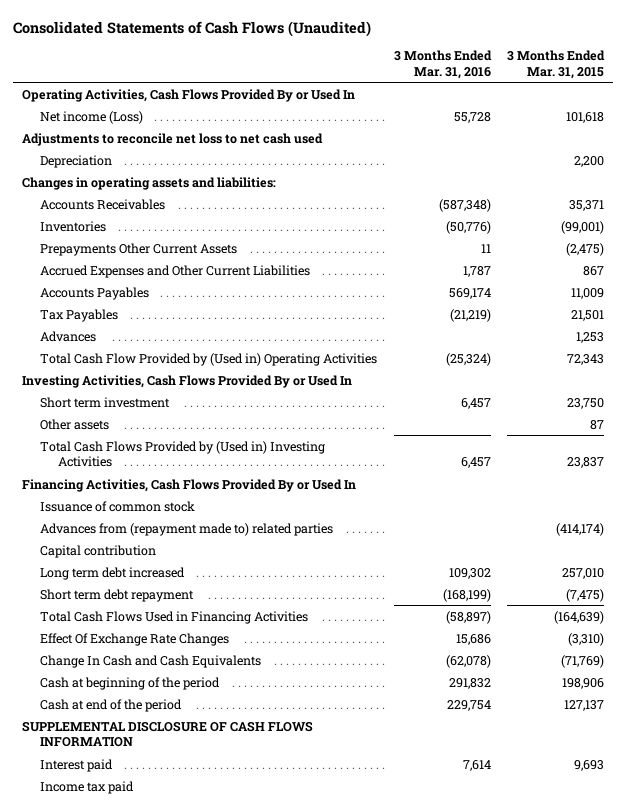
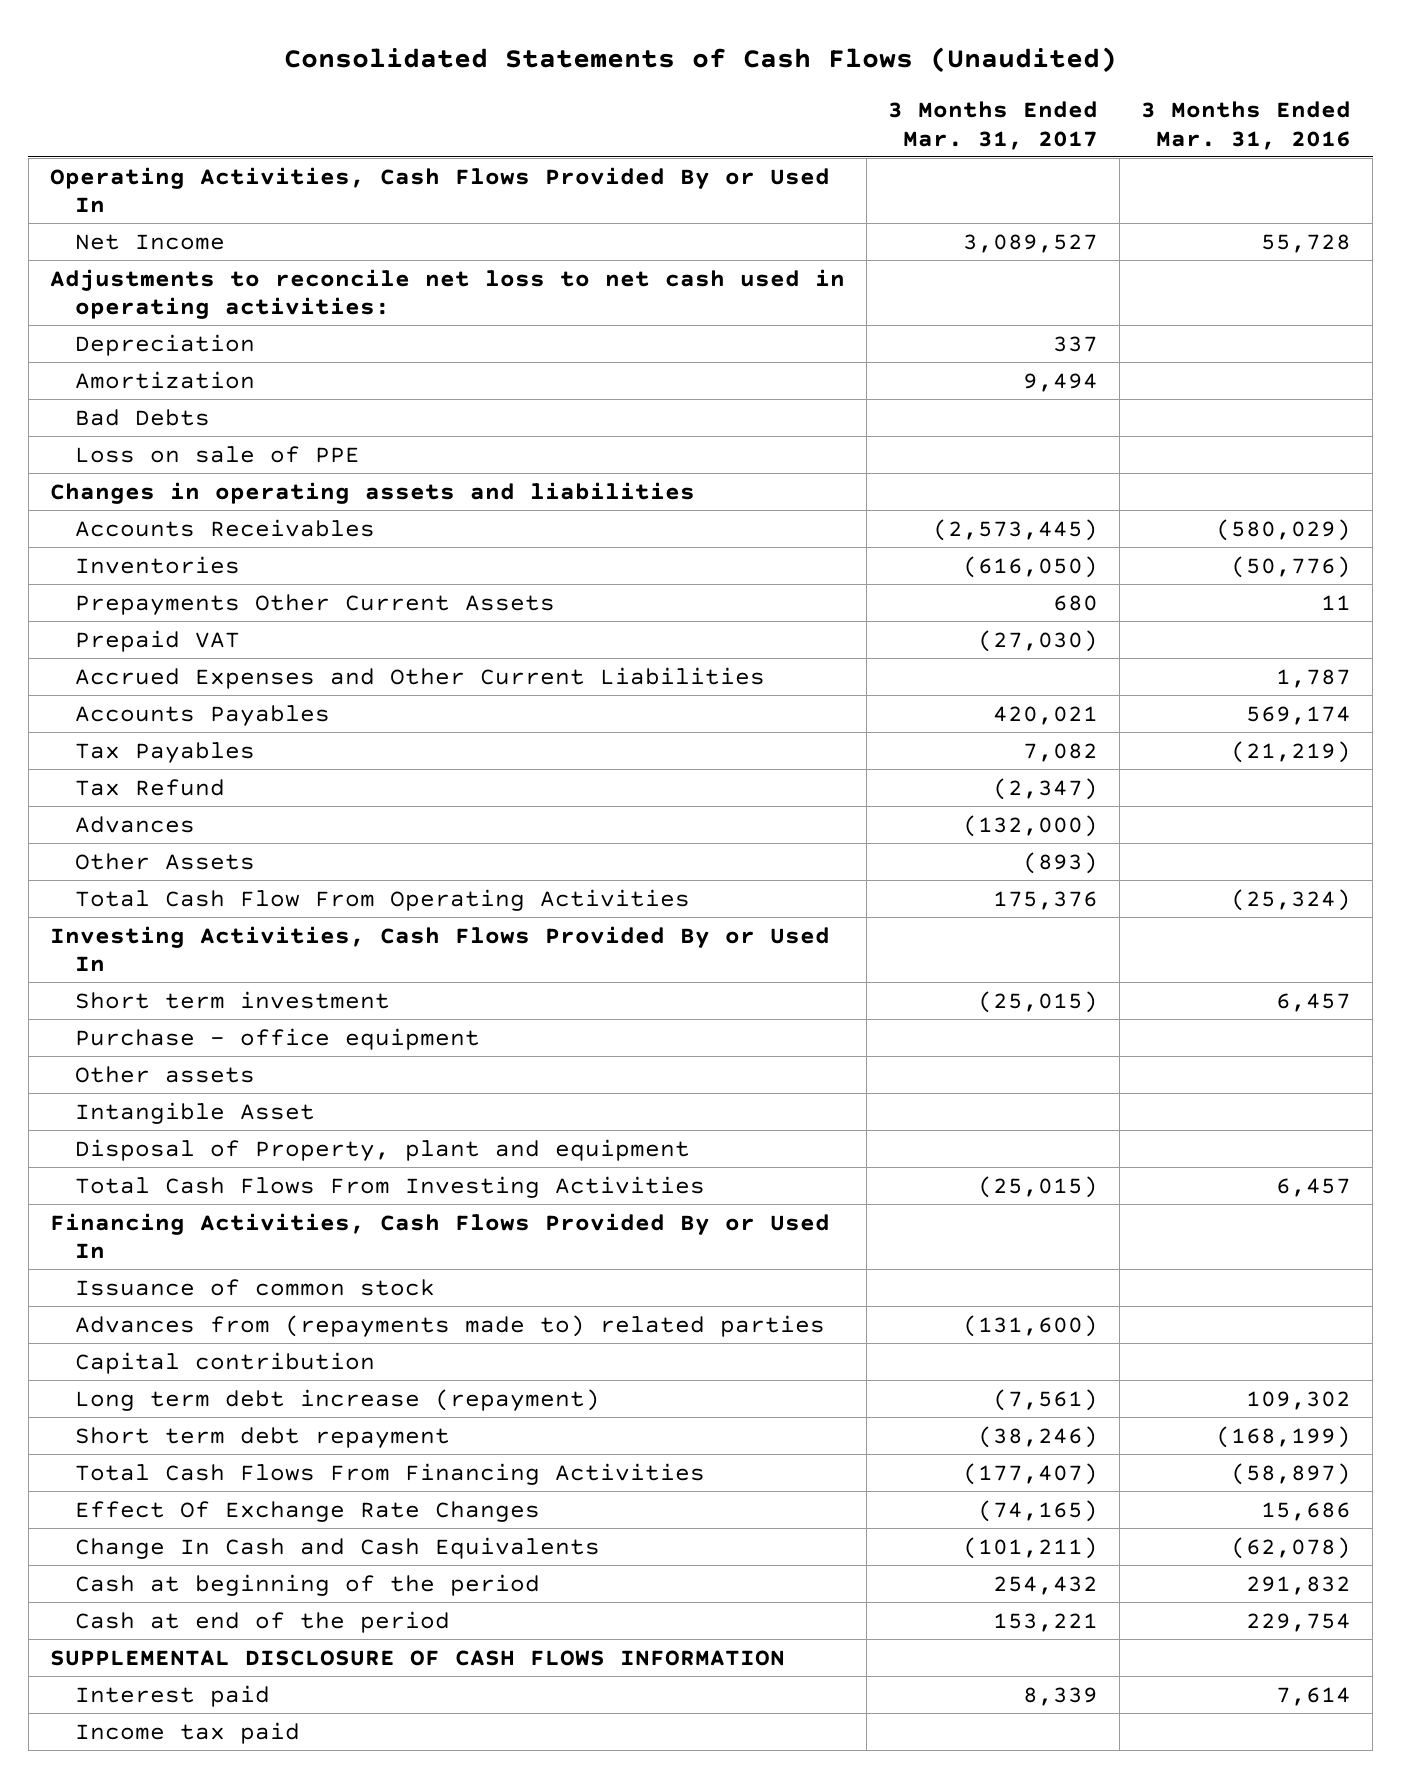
- | 3 Months Ended Mar. 31, 2016 | 3 Months Ended Mar. 31, 2015
+ | 3 Months Ended Mar. 31, 2017 | 3 Months Ended Mar. 31, 2016
- Net income (Loss) | 55,728 | 101,618
- Adjustments to reconcile net loss to net cash used
+ Net Income | 3,089,527 | 55,728
+ Adjustments to reconcile net loss to net cash used in operating activities:
- Changes in operating assets and liabilities:
- Accounts Receivables | (587,348) | 35,371
+ Amortization | 9,494 |
+ Bad Debts
+ Loss on sale of PPE
+ Changes in operating assets and liabilities
+ Accounts Receivables | (2,573,445) | (580,029)
+ Prepaid VAT | (27,030) |
+ Tax Refund | (2,347) |
- Total Cash Flow Provided by (Used in) Operating Activities | (25,324) | 72,343
+ Other Assets | (893) |
+ Total Cash Flow From Operating Activities | 175,376 | (25,324)
+ Purchase - office equipment
- Total Cash Flows Provided by (Used in) Investing Activities | 6,457 | 23,837
+ Intangible Asset
+ Disposal of Property, plant and equipment
+ Total Cash Flows From Investing Activities | (25,015) | 6,457
- Advances from (repayment made to) related parties | | (414,174)
+ Advances from (repayments made to) related parties | (131,600) |
- Long term debt increased | 109,302 | 257,010
+ Long term debt increase (repayment) | (7,561) | 109,302
- Total Cash Flows Used in Financing Activities | (58,897) | (164,639)
+ Total Cash Flows From Financing Activities | (177,407) | (58,897)

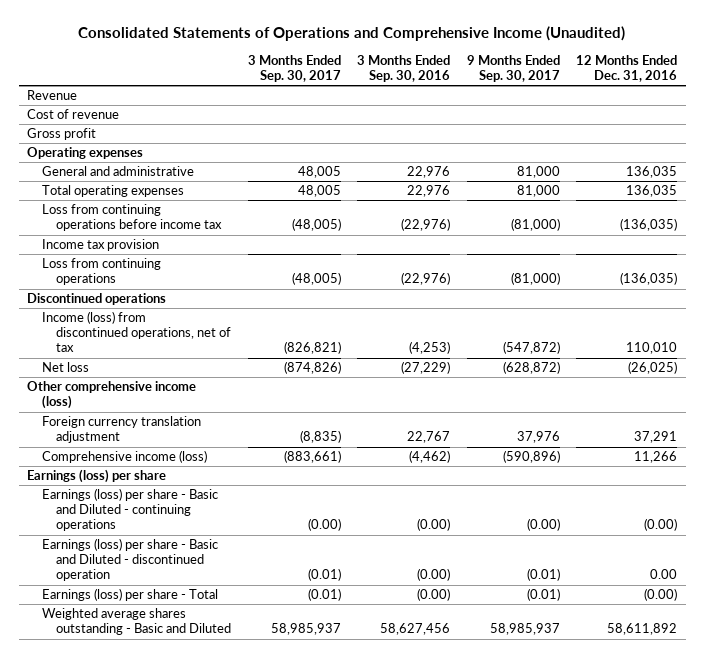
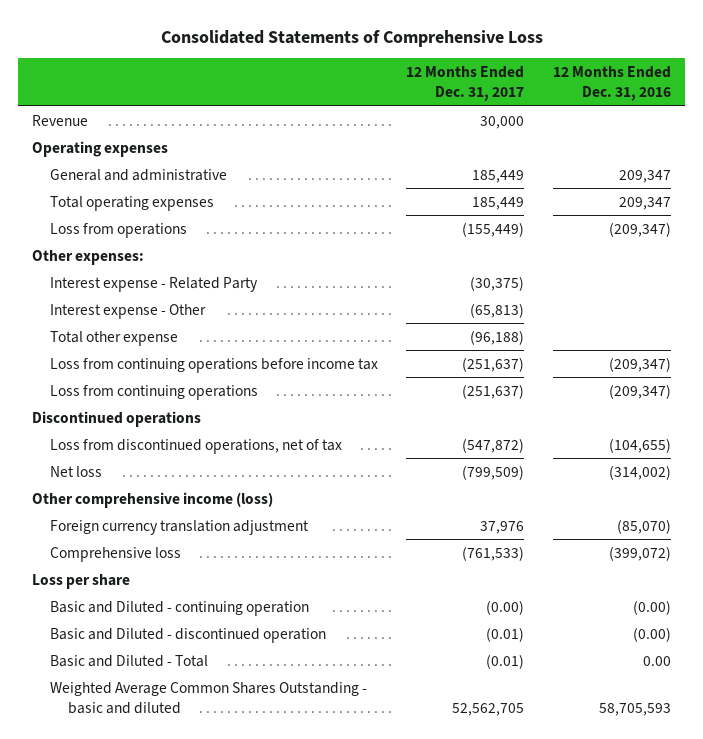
- Consolidated Statements of Operations and Comprehensive Income (Unaudited)
+ Consolidated Statements of Comprehensive Loss
- | 3 Months Ended Sep. 30, 2017 | 3 Months Ended Sep. 30, 2016 | 9 Months Ended Sep. 30, 2017 | 12 Months Ended Dec. 31, 2016
+ | 12 Months Ended Dec. 31, 2017 | 12 Months Ended Dec. 31, 2016
- Cost of revenue
- Gross profit
- General and administrative | 48,005 | 22,976 | 81,000 | 136,035
- Total operating expenses | 48,005 | 22,976 | 81,000 | 136,035
- Loss from continuing operations before income tax | (48,005) | (22,976) | (81,000) | (136,035)
- Income tax provision
- Loss from continuing operations | (48,005) | (22,976) | (81,000) | (136,035)
+ General and administrative | 185,449 | 209,347
+ Total operating expenses | 185,449 | 209,347
+ Loss from operations | (155,449) | (209,347)
+ Other expenses:
+ Interest expense - Related Party | (30,375) |
+ Interest expense - Other | (65,813) |
+ Total other expense | (96,188) |
+ Loss from continuing operations before income tax | (251,637) | (209,347)
+ Loss from continuing operations | (251,637) | (209,347)
- Income (loss) from discontinued operations, net of tax | (826,821) | (4,253) | (547,872) | 110,010
- Net loss | (874,826) | (27,229) | (628,872) | (26,025)
+ Loss from discontinued operations, net of tax | (547,872) | (104,655)
+ Net loss | (799,509) | (314,002)
- Foreign currency translation adjustment | (8,835) | 22,767 | 37,976 | 37,291
- Comprehensive income (loss) | (883,661) | (4,462) | (590,896) | 11,266
- Earnings (loss) per share
- Earnings (loss) per share - Basic and Diluted - continuing operations | (0.00) | (0.00) | (0.00) | (0.00)
- Earnings (loss) per share - Basic and Diluted - discontinued operation | (0.01) | (0.00) | (0.01) | 0.00
- Earnings (loss) per share - Total | (0.01) | (0.00) | (0.01) | (0.00)
- Weighted average shares outstanding - Basic and Diluted | 58,985,937 | 58,627,456 | 58,985,937 | 58,611,892
+ Foreign currency translation adjustment | 37,976 | (85,070)
+ Comprehensive loss | (761,533) | (399,072)
+ Loss per share
+ Basic and Diluted - continuing operation | (0.00) | (0.00)
+ Basic and Diluted - discontinued operation | (0.01) | (0.00)
+ Basic and Diluted - Total | (0.01) | 0.00
+ Weighted Average Common Shares Outstanding - basic and diluted | 52,562,705 | 58,705,593

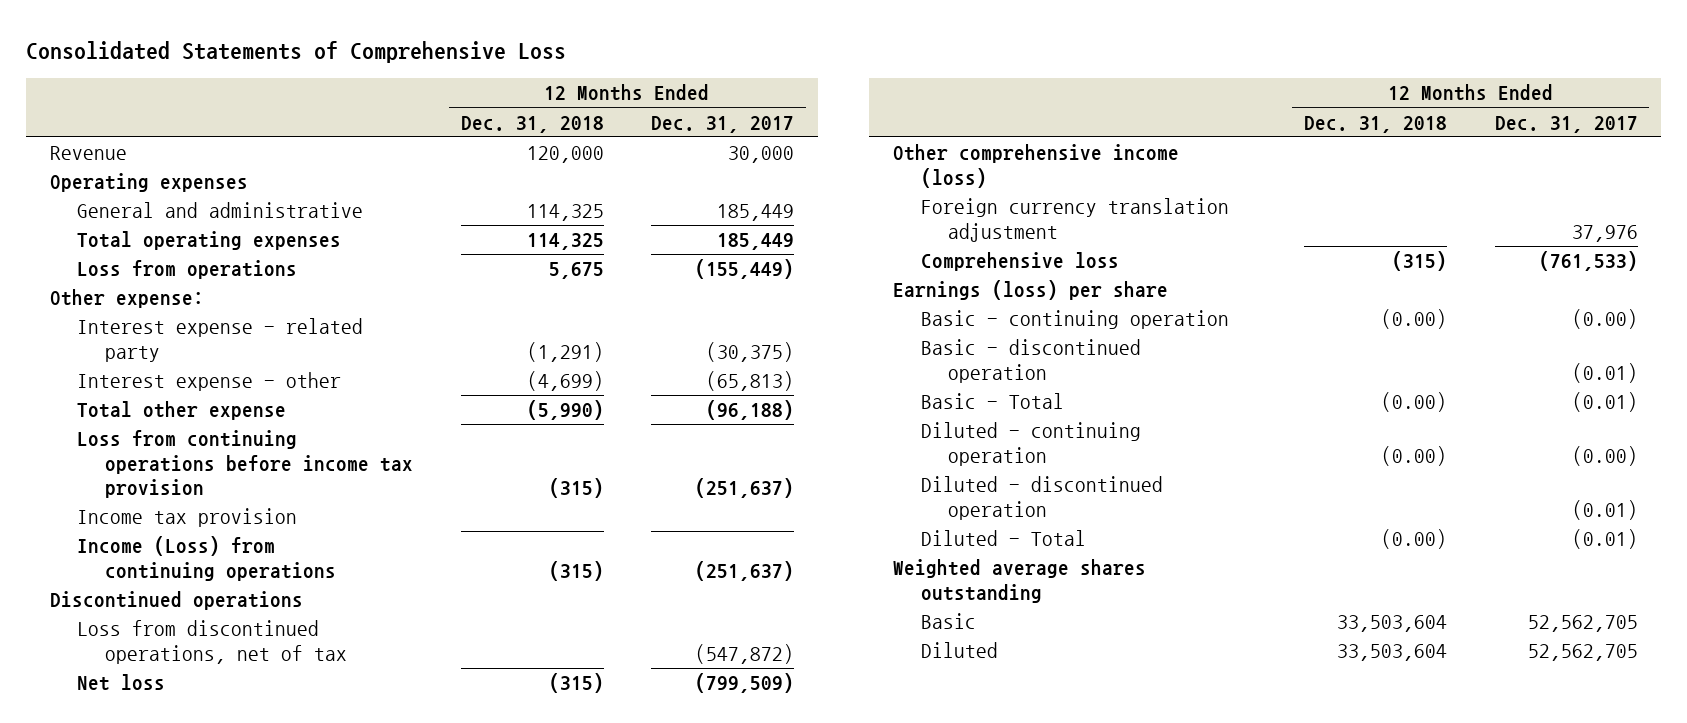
- | 12 Months Ended Dec. 31, 2017 | 12 Months Ended Dec. 31, 2016
+ | 12 Months Ended Dec. 31, 2018 | 12 Months Ended Dec. 31, 2017
- Other expenses:
- Interest expense - Related Party | (30,375) |
- Interest expense - Other | (65,813) |
+ Other expense:
+ Interest expense - related party | (1,291) | (30,375)
+ Interest expense - other | (4,699) | (65,813)
- Loss from continuing operations before income tax | (251,637) | (209,347)
- Loss from continuing operations | (251,637) | (209,347)
+ Loss from continuing operations before income tax provision | (315) | (251,637)
+ Income tax provision
+ Income (Loss) from continuing operations | (315) | (251,637)
- Loss per share
- Basic and Diluted - continuing operation | (0.00) | (0.00)
- Basic and Diluted - discontinued operation | (0.01) | (0.00)
- Basic and Diluted - Total | (0.01) | 0.00
- Weighted Average Common Shares Outstanding - basic and diluted | 52,562,705 | 58,705,593
+ Earnings (loss) per share
+ Basic - continuing operation | (0.00) | (0.00)
+ Basic - discontinued operation | | (0.01)
+ Basic - Total | (0.00) | (0.01)
+ Diluted - continuing operation | (0.00) | (0.00)
+ Diluted - discontinued operation | | (0.01)
+ Diluted - Total | (0.00) | (0.01)
+ Weighted average shares outstanding
+ Basic | 33,503,604 | 52,562,705
+ Diluted | 33,503,604 | 52,562,705

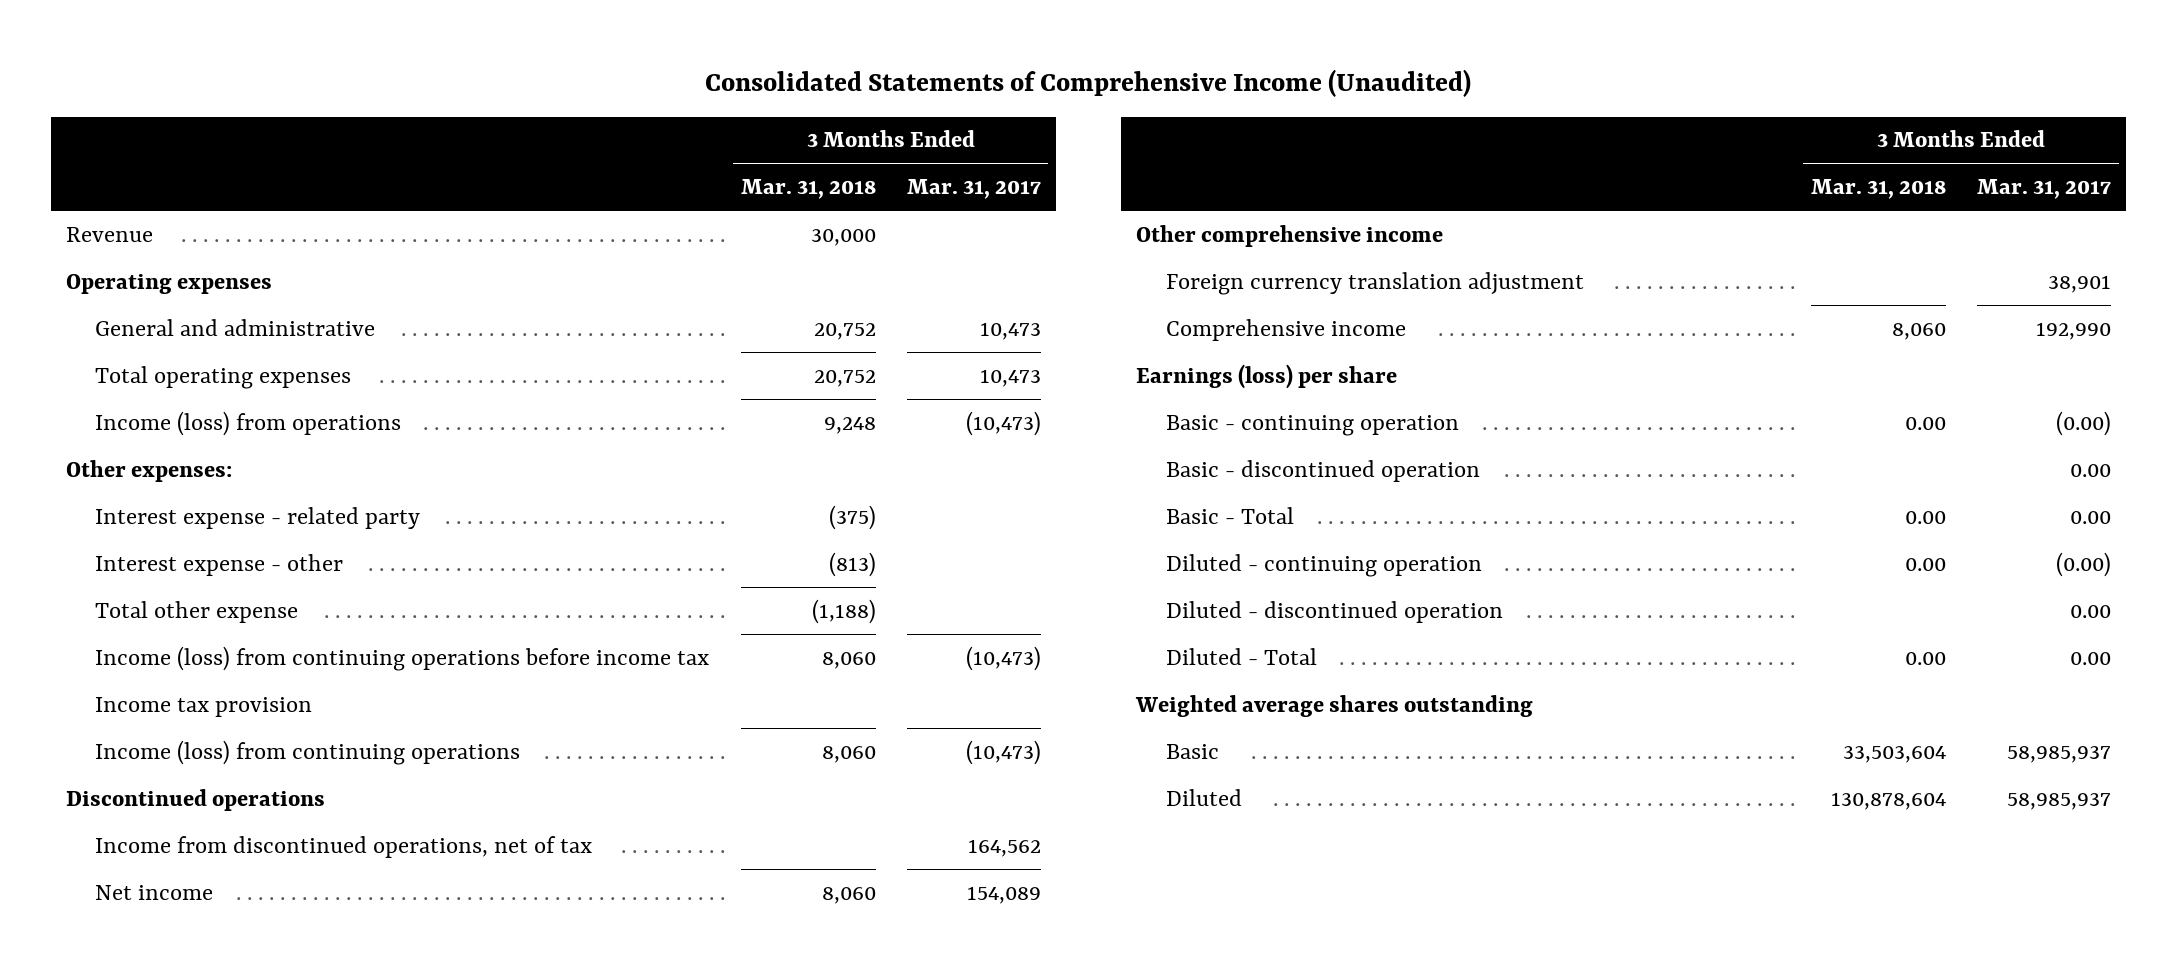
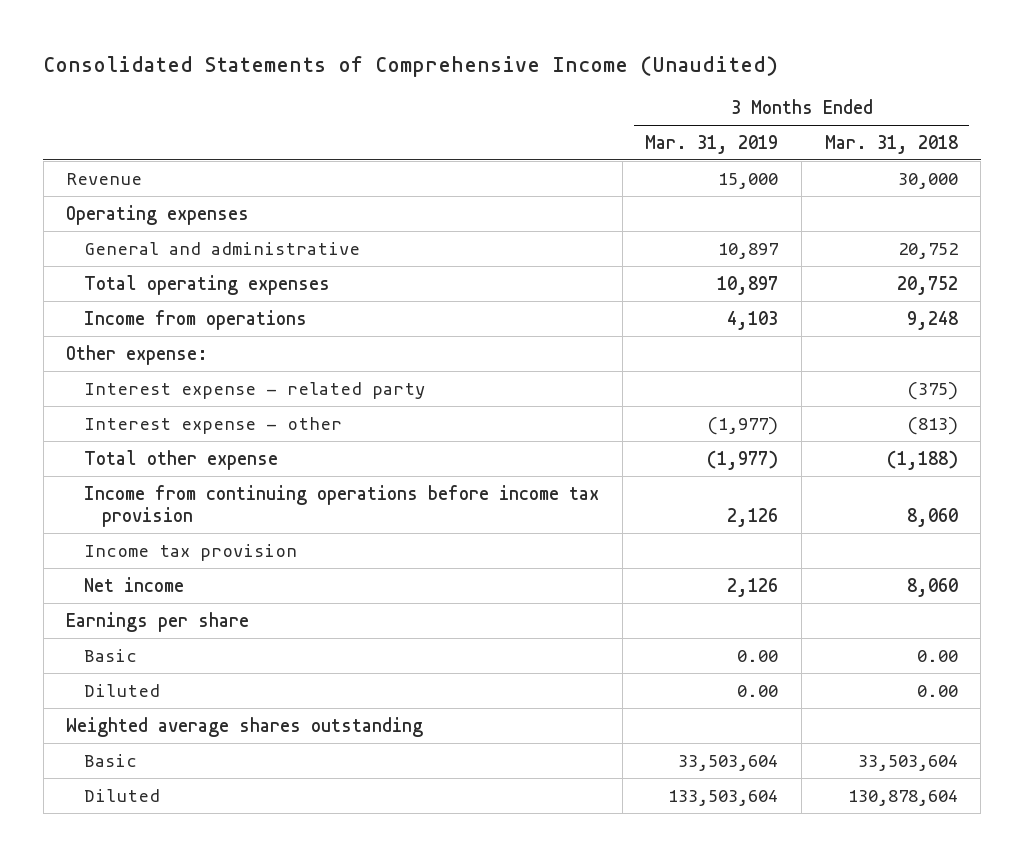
- | 3 Months Ended Mar. 31, 2018 | 3 Months Ended Mar. 31, 2017
+ | 3 Months Ended Mar. 31, 2019 | 3 Months Ended Mar. 31, 2018
- Income (loss) from operations | 9,248 | (10,473)
- Other expenses:
+ Income from operations | 4,103 | 9,248
+ Other expense:
- Income (loss) from continuing operations before income tax | 8,060 | (10,473)
+ Income from continuing operations before income tax provision | 2,126 | 8,060
- Income (loss) from continuing operations | 8,060 | (10,473)
- Discontinued operations
- Income from discontinued operations, net of tax | | 164,562
- Other comprehensive income
- Foreign currency translation adjustment | | 38,901
- Comprehensive income | 8,060 | 192,990
- Earnings (loss) per share
- Basic - continuing operation | 0.00 | (0.00)
- Basic - discontinued operation | | 0.00
- Basic - Total | 0.00 | 0.00
- Diluted - continuing operation | 0.00 | (0.00)
- Diluted - discontinued operation | | 0.00
- Diluted - Total | 0.00 | 0.00
+ Earnings per share
+ Basic | 0.00 | 0.00
+ Diluted | 0.00 | 0.00

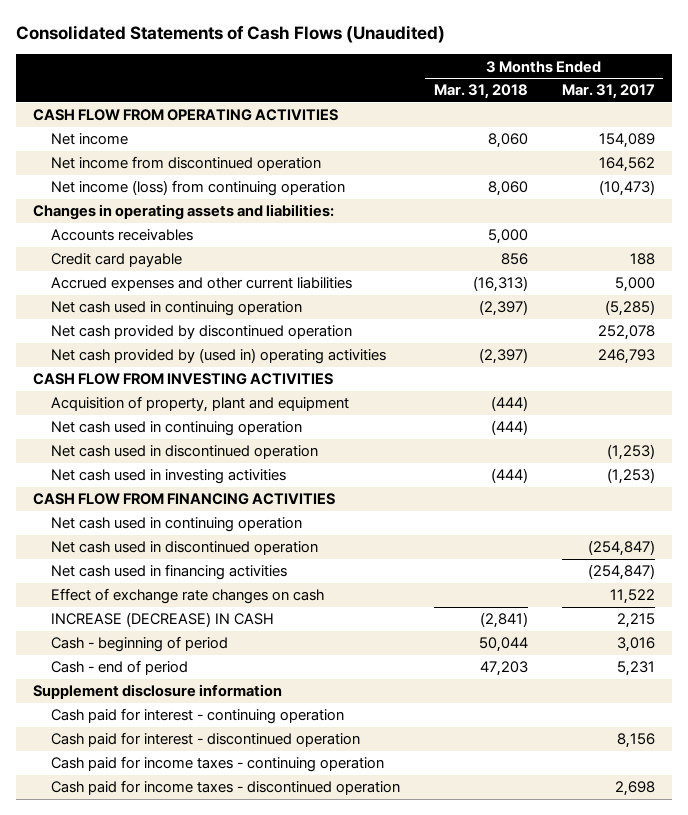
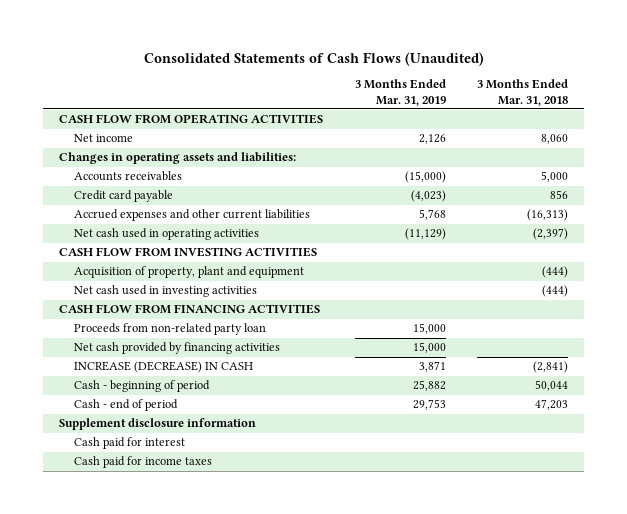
- | 3 Months Ended Mar. 31, 2018 | 3 Months Ended Mar. 31, 2017
+ | 3 Months Ended Mar. 31, 2019 | 3 Months Ended Mar. 31, 2018
- Net income from discontinued operation | | 164,562
- Net income (loss) from continuing operation | 8,060 | (10,473)
- Net cash used in continuing operation | (2,397) | (5,285)
- Net cash provided by discontinued operation | | 252,078
- Net cash provided by (used in) operating activities | (2,397) | 246,793
+ Net cash used in operating activities | (11,129) | (2,397)
- Net cash used in continuing operation | (444) |
- Net cash used in discontinued operation | | (1,253)
- Net cash used in continuing operation
- Net cash used in discontinued operation | | (254,847)
- Net cash used in financing activities | | (254,847)
- Effect of exchange rate changes on cash | | 11,522
+ Proceeds from non-related party loan | 15,000 |
+ Net cash provided by financing activities | 15,000 |
- Cash paid for interest - continuing operation
- Cash paid for interest - discontinued operation | | 8,156
- Cash paid for income taxes - continuing operation
- Cash paid for income taxes - discontinued operation | | 2,698
+ Cash paid for interest
+ Cash paid for income taxes

